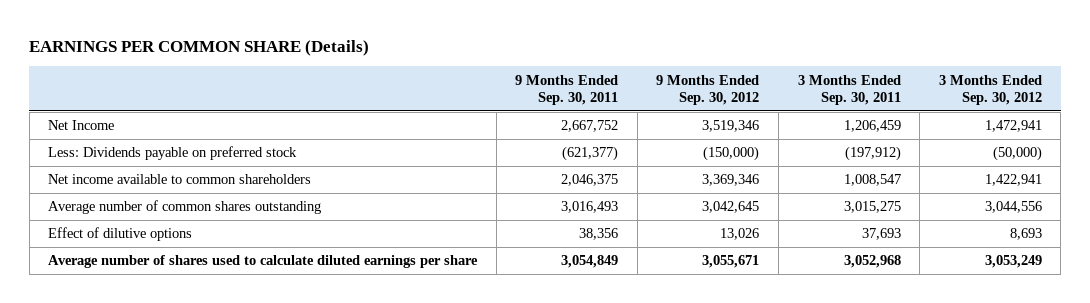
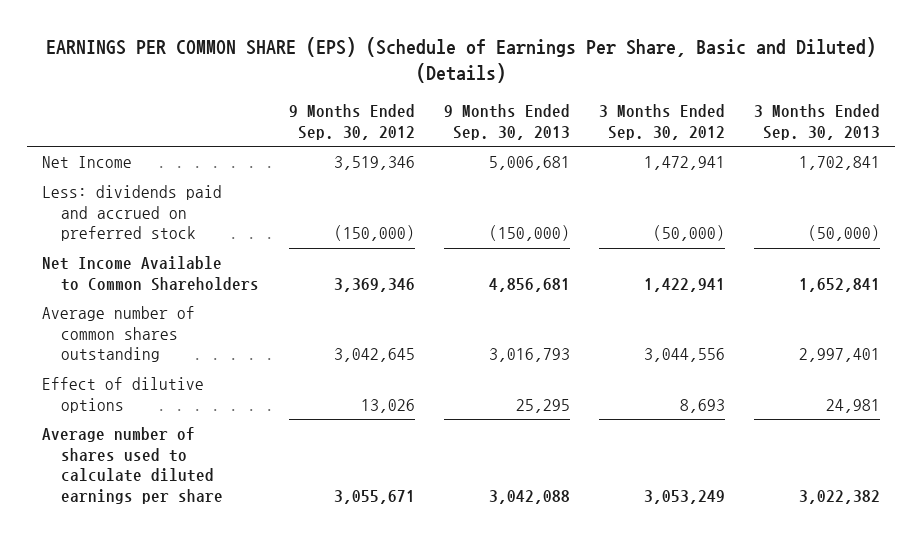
- EARNINGS PER COMMON SHARE (Details)
+ EARNINGS PER COMMON SHARE (EPS) (Schedule of Earnings Per Share, Basic and Diluted) (Details)
- | 9 Months Ended Sep. 30, 2011 | 9 Months Ended Sep. 30, 2012 | 3 Months Ended Sep. 30, 2011 | 3 Months Ended Sep. 30, 2012
+ | 9 Months Ended Sep. 30, 2012 | 9 Months Ended Sep. 30, 2013 | 3 Months Ended Sep. 30, 2012 | 3 Months Ended Sep. 30, 2013
- Less: Dividends payable on preferred stock | (621,377) | (150,000) | (197,912) | (50,000)
- Net income available to common shareholders | 2,046,375 | 3,369,346 | 1,008,547 | 1,422,941
+ Less: dividends paid and accrued on preferred stock | (150,000) | (150,000) | (50,000) | (50,000)
+ Net Income Available to Common Shareholders | 3,369,346 | 4,856,681 | 1,422,941 | 1,652,841

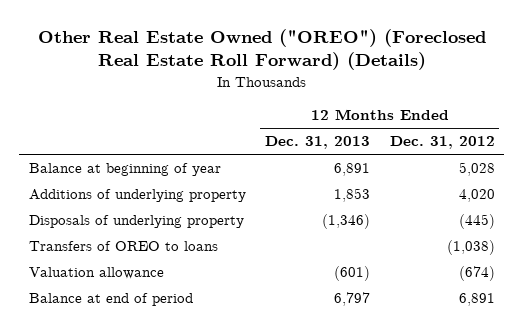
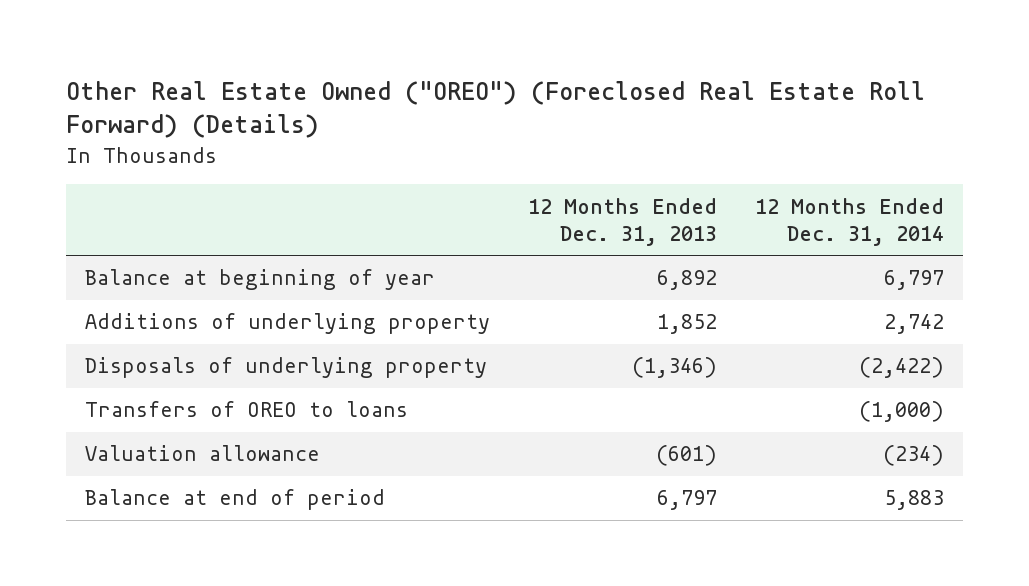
- | 12 Months Ended Dec. 31, 2013 | 12 Months Ended Dec. 31, 2012
+ | 12 Months Ended Dec. 31, 2013 | 12 Months Ended Dec. 31, 2014
- Balance at beginning of year | 6,891 | 5,028
- Additions of underlying property | 1,853 | 4,020
+ Balance at beginning of year | 6,892 | 6,797
+ Additions of underlying property | 1,852 | 2,742

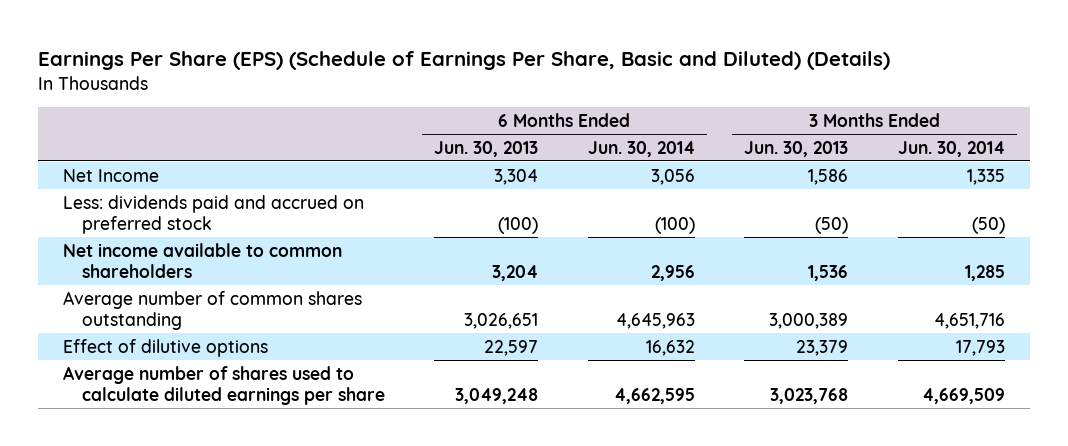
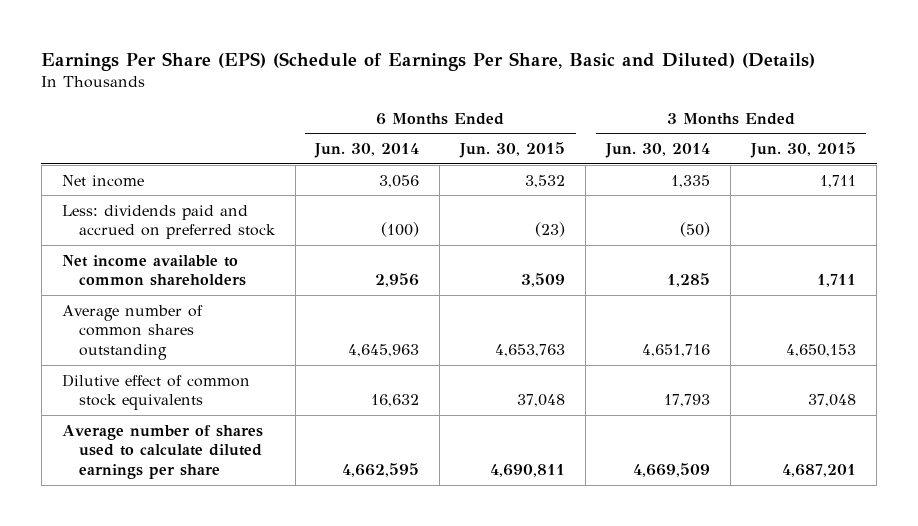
- | 6 Months Ended Jun. 30, 2013 | 6 Months Ended Jun. 30, 2014 | 3 Months Ended Jun. 30, 2013 | 3 Months Ended Jun. 30, 2014
+ | 6 Months Ended Jun. 30, 2014 | 6 Months Ended Jun. 30, 2015 | 3 Months Ended Jun. 30, 2014 | 3 Months Ended Jun. 30, 2015
- Net Income | 3,304 | 3,056 | 1,586 | 1,335
+ Net income | 3,056 | 3,532 | 1,335 | 1,711
- Effect of dilutive options | 22,597 | 16,632 | 23,379 | 17,793
+ Dilutive effect of common stock equivalents | 16,632 | 37,048 | 17,793 | 37,048

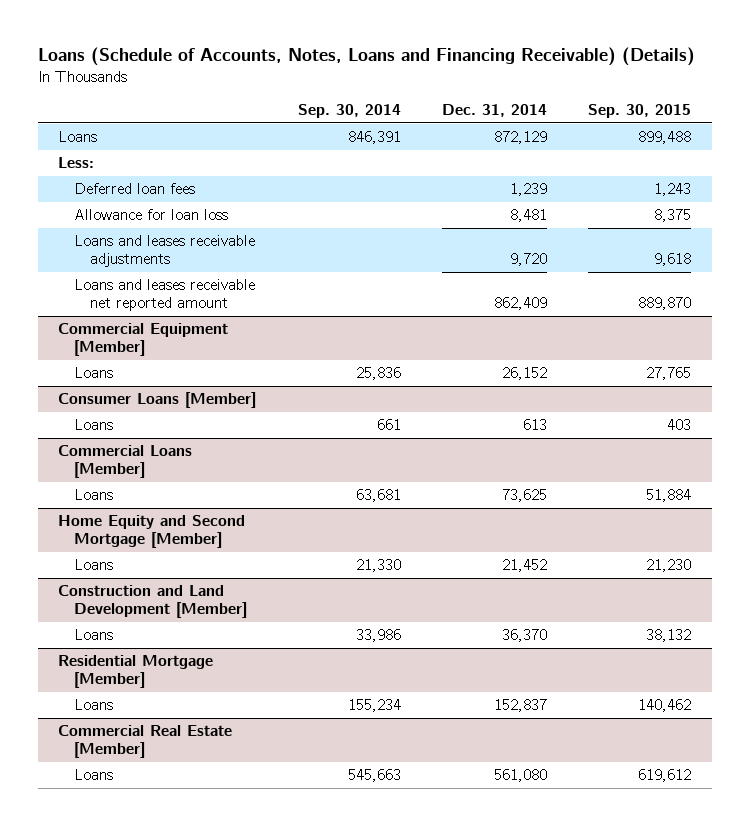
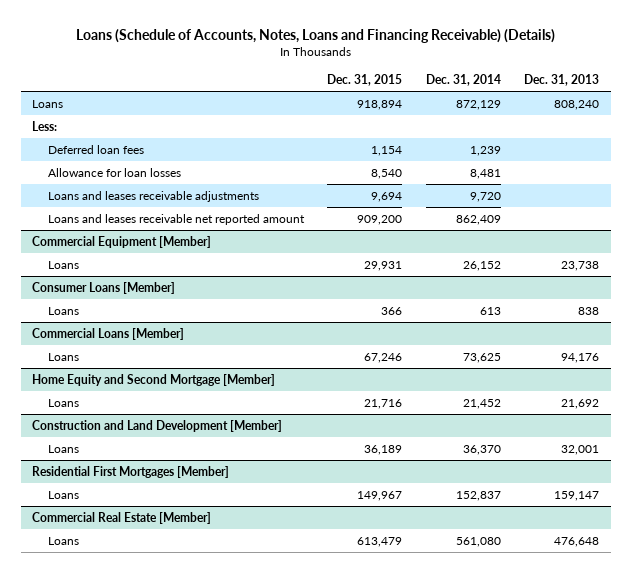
- | Sep. 30, 2014 | Dec. 31, 2014 | Sep. 30, 2015
+ | Dec. 31, 2015 | Dec. 31, 2014 | Dec. 31, 2013
- Allowance for loan loss | | 8,481 | 8,375
+ Allowance for loan losses | 8,540 | 8,481 |
- Residential Mortgage [Member]
+ Residential First Mortgages [Member]

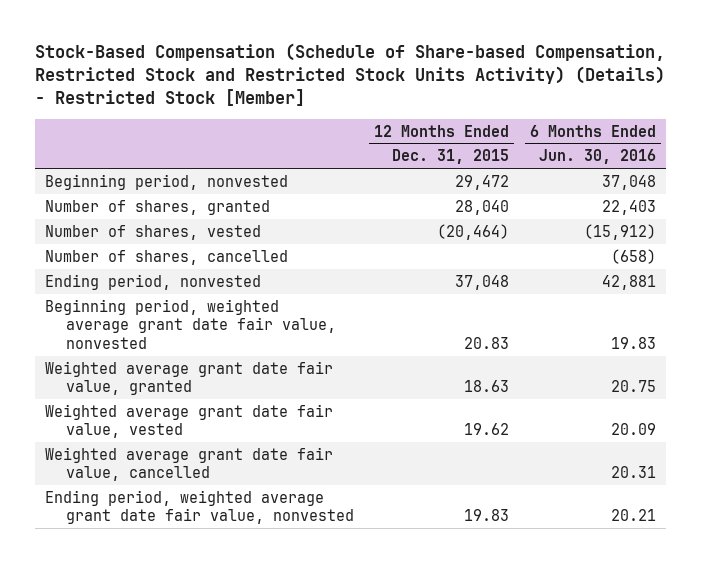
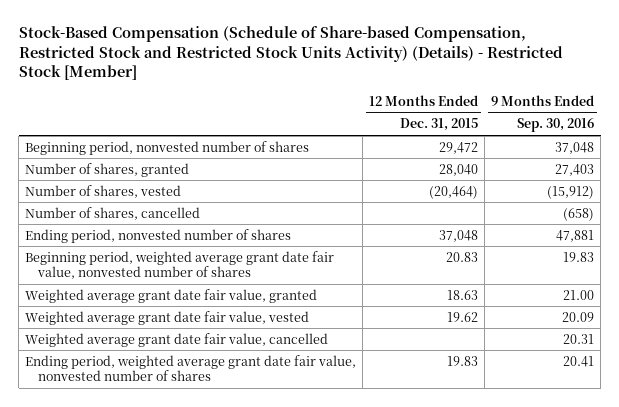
- | 12 Months Ended Dec. 31, 2015 | 6 Months Ended Jun. 30, 2016
+ | 12 Months Ended Dec. 31, 2015 | 9 Months Ended Sep. 30, 2016
- Beginning period, nonvested | 29,472 | 37,048
+ Beginning period, nonvested number of shares | 29,472 | 37,048
- Ending period, nonvested | 37,048 | 42,881
- Beginning period, weighted average grant date fair value, nonvested | 20.83 | 19.83
+ Ending period, nonvested number of shares | 37,048 | 47,881
+ Beginning period, weighted average grant date fair value, nonvested number of shares | 20.83 | 19.83
- Ending period, weighted average grant date fair value, nonvested | 19.83 | 20.21
+ Ending period, weighted average grant date fair value, nonvested number of shares | 19.83 | 20.41

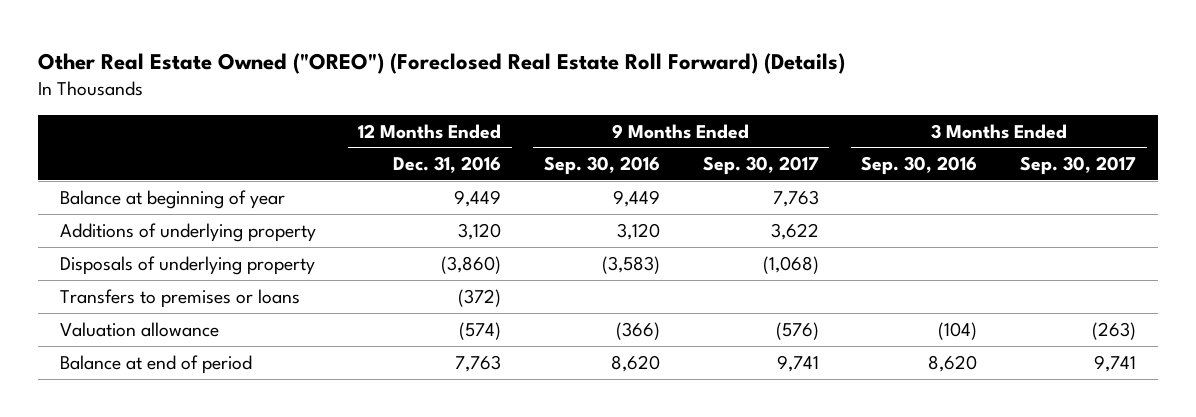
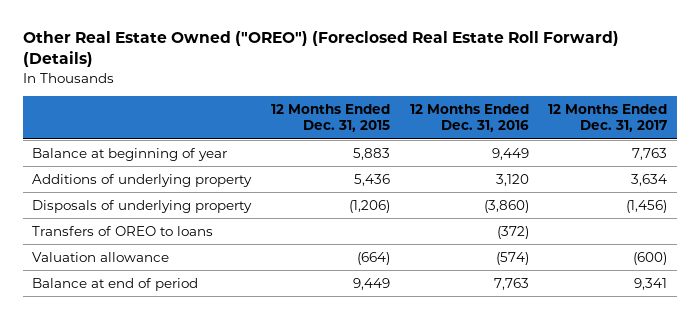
- | 12 Months Ended Dec. 31, 2016 | 9 Months Ended Sep. 30, 2016 | 9 Months Ended Sep. 30, 2017 | 3 Months Ended Sep. 30, 2016 | 3 Months Ended Sep. 30, 2017
+ | 12 Months Ended Dec. 31, 2015 | 12 Months Ended Dec. 31, 2016 | 12 Months Ended Dec. 31, 2017
- Transfers to premises or loans | (372) | | | |
+ Transfers of OREO to loans | | (372) |

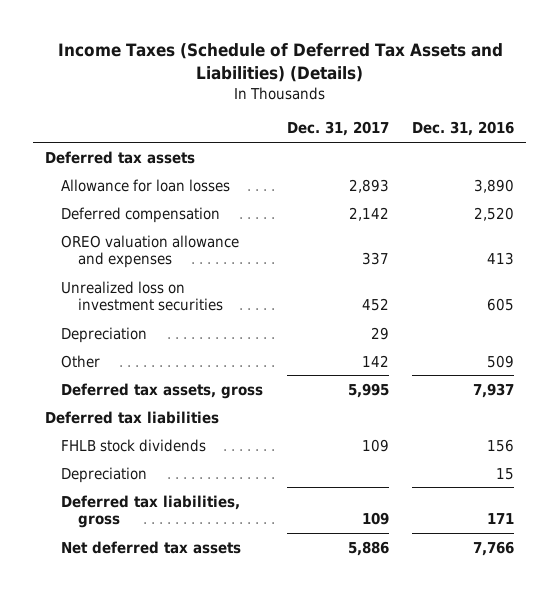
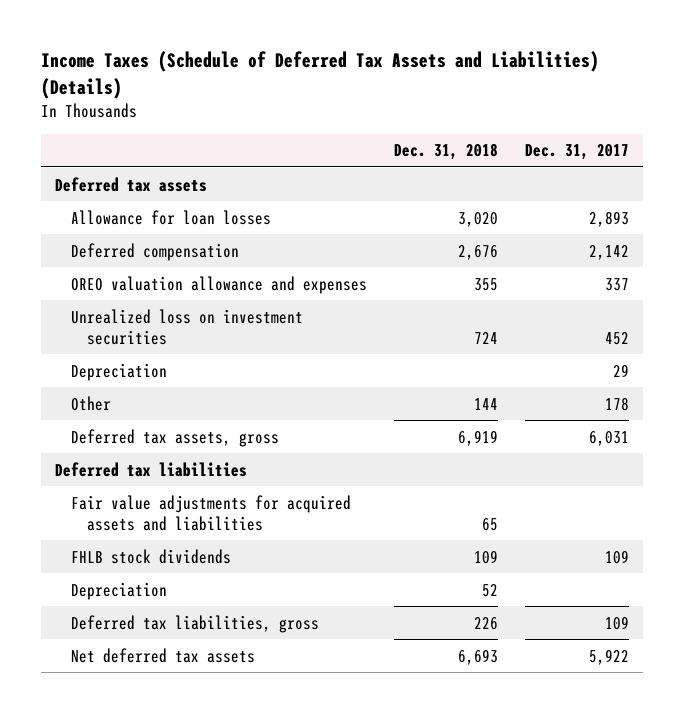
- | Dec. 31, 2017 | Dec. 31, 2016
+ | Dec. 31, 2018 | Dec. 31, 2017
- Other | 142 | 509
- Deferred tax assets, gross | 5,995 | 7,937
+ Other | 144 | 178
+ Deferred tax assets, gross | 6,919 | 6,031
+ Fair value adjustments for acquired assets and liabilities | 65 |
- Net deferred tax assets | 5,886 | 7,766
+ Net deferred tax assets | 6,693 | 5,922

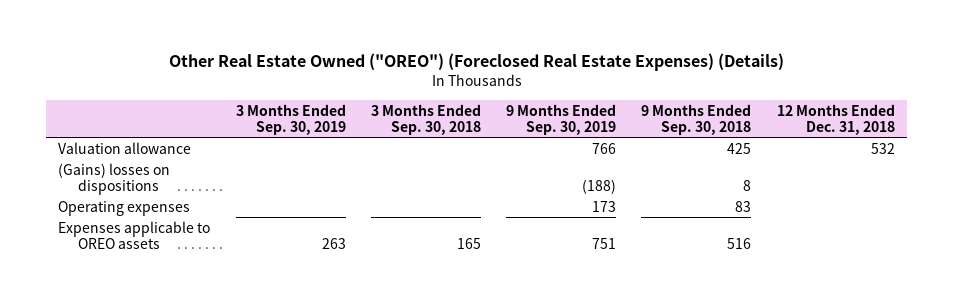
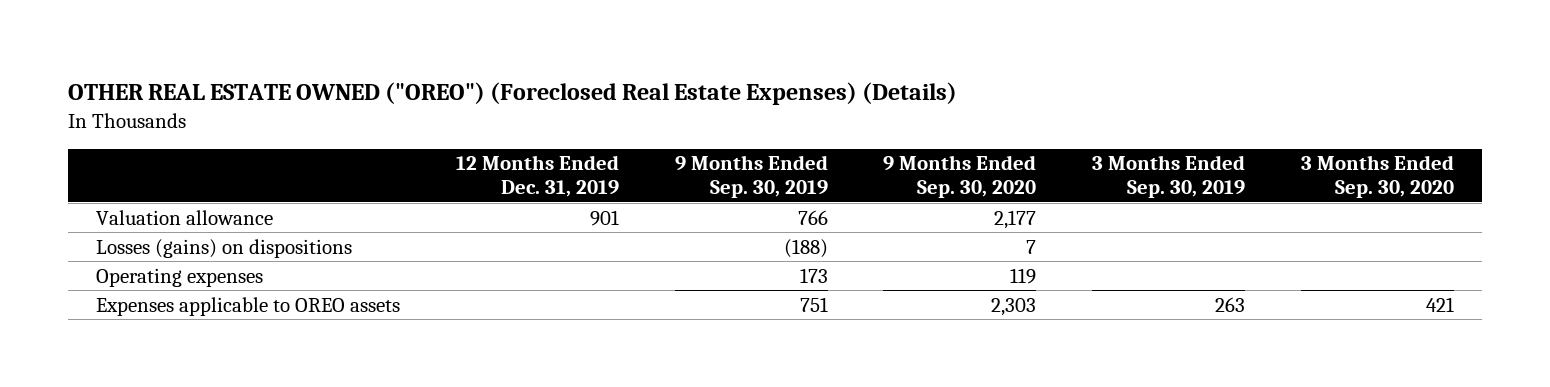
- Other Real Estate Owned ("OREO") (Foreclosed Real Estate Expenses) (Details)
+ OTHER REAL ESTATE OWNED ("OREO") (Foreclosed Real Estate Expenses) (Details)
- | 3 Months Ended Sep. 30, 2019 | 3 Months Ended Sep. 30, 2018 | 9 Months Ended Sep. 30, 2019 | 9 Months Ended Sep. 30, 2018 | 12 Months Ended Dec. 31, 2018
+ | 12 Months Ended Dec. 31, 2019 | 9 Months Ended Sep. 30, 2019 | 9 Months Ended Sep. 30, 2020 | 3 Months Ended Sep. 30, 2019 | 3 Months Ended Sep. 30, 2020
- (Gains) losses on dispositions | | | (188) | 8 |
+ Losses (gains) on dispositions | | (188) | 7 | |

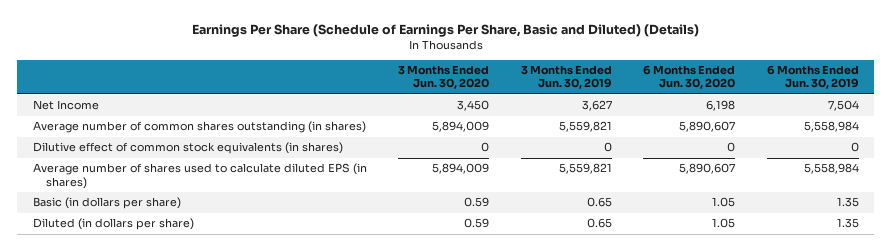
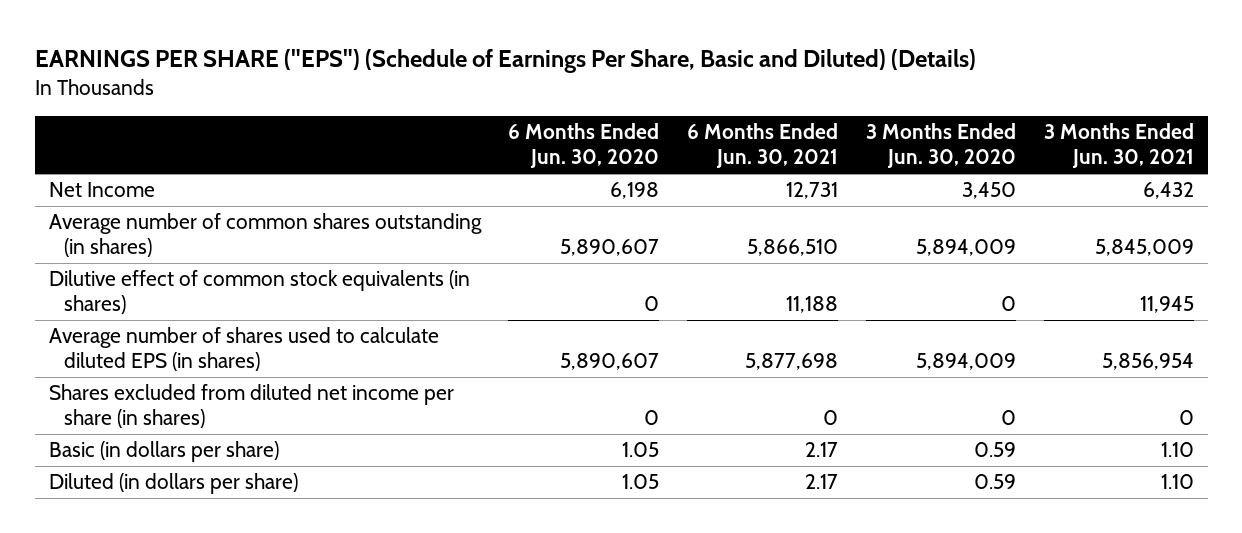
- Earnings Per Share (Schedule of Earnings Per Share, Basic and Diluted) (Details)
+ EARNINGS PER SHARE ("EPS") (Schedule of Earnings Per Share, Basic and Diluted) (Details)
- | 3 Months Ended Jun. 30, 2020 | 3 Months Ended Jun. 30, 2019 | 6 Months Ended Jun. 30, 2020 | 6 Months Ended Jun. 30, 2019
+ | 6 Months Ended Jun. 30, 2020 | 6 Months Ended Jun. 30, 2021 | 3 Months Ended Jun. 30, 2020 | 3 Months Ended Jun. 30, 2021
+ Shares excluded from diluted net income per share (in shares) | 0 | 0 | 0 | 0

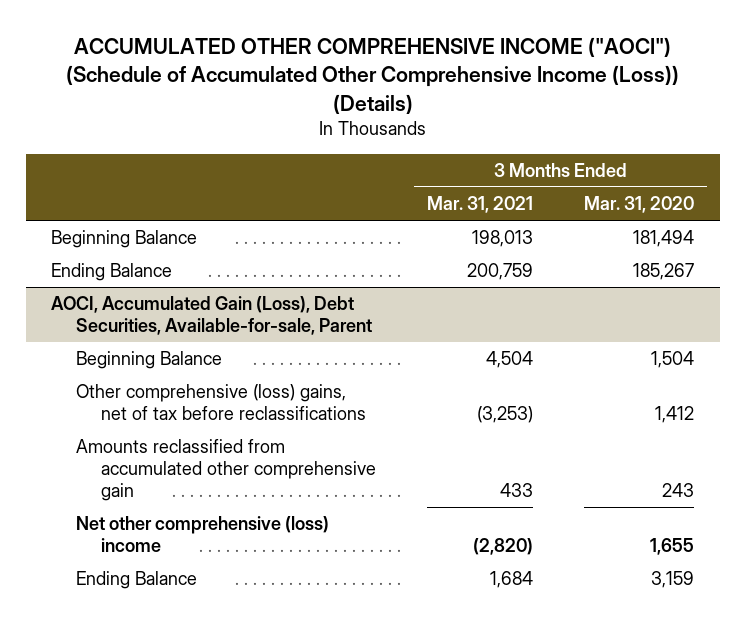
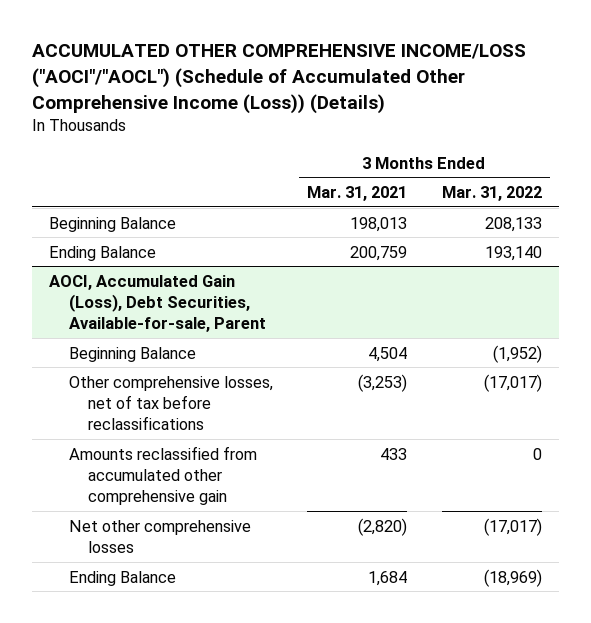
- ACCUMULATED OTHER COMPREHENSIVE INCOME ("AOCI") (Schedule of Accumulated Other Comprehensive Income (Loss)) (Details)
+ ACCUMULATED OTHER COMPREHENSIVE INCOME/LOSS ("AOCI"/"AOCL") (Schedule of Accumulated Other Comprehensive Income (Loss)) (Details)
- | 3 Months Ended Mar. 31, 2021 | 3 Months Ended Mar. 31, 2020
+ | 3 Months Ended Mar. 31, 2021 | 3 Months Ended Mar. 31, 2022
@ AOCI, Accumulated Gain (Loss), Debt Securities, Available-for-sale, Parent
- Other comprehensive (loss) gains, net of tax before reclassifications | (3,253) | 1,412
+ Other comprehensive losses, net of tax before reclassifications | (3,253) | (17,017)
- Net other comprehensive (loss) income | (2,820) | 1,655
+ Net other comprehensive losses | (2,820) | (17,017)

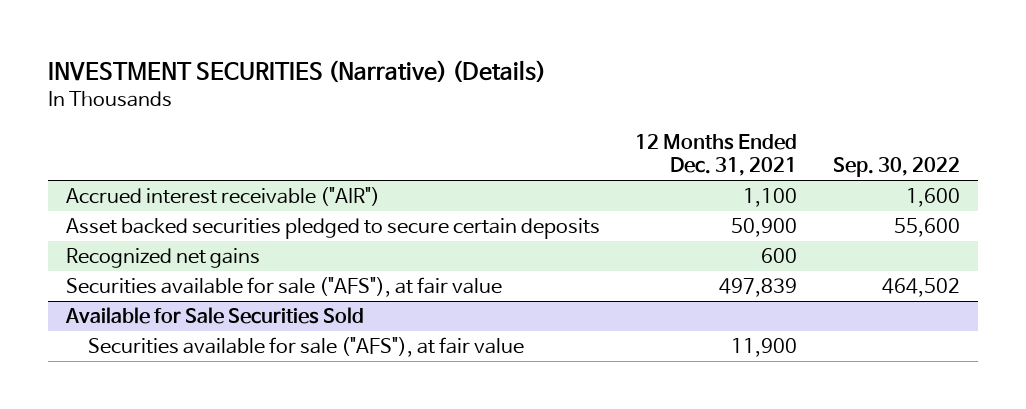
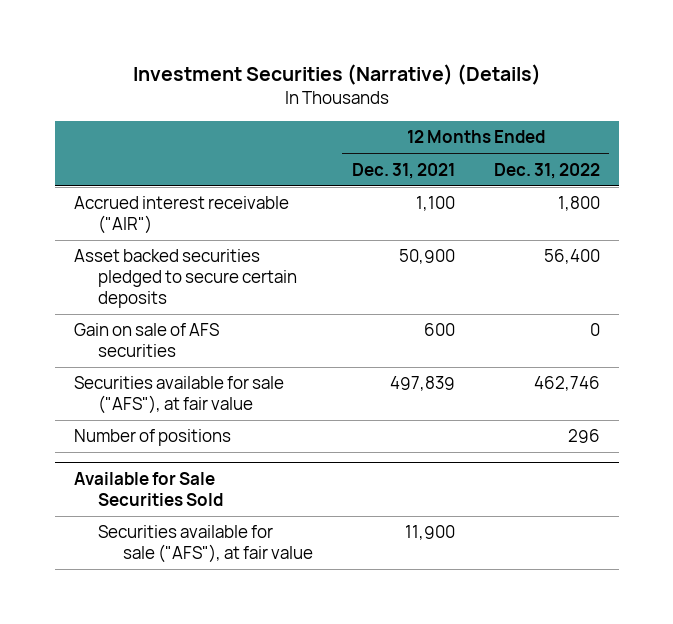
- INVESTMENT SECURITIES (Narrative) (Details)
+ Investment Securities (Narrative) (Details)
- | 12 Months Ended Dec. 31, 2021 | Sep. 30, 2022
+ | 12 Months Ended Dec. 31, 2021 | 12 Months Ended Dec. 31, 2022
- Recognized net gains | 600 |
+ Gain on sale of AFS securities | 600 | 0
+ Number of positions | | 296

